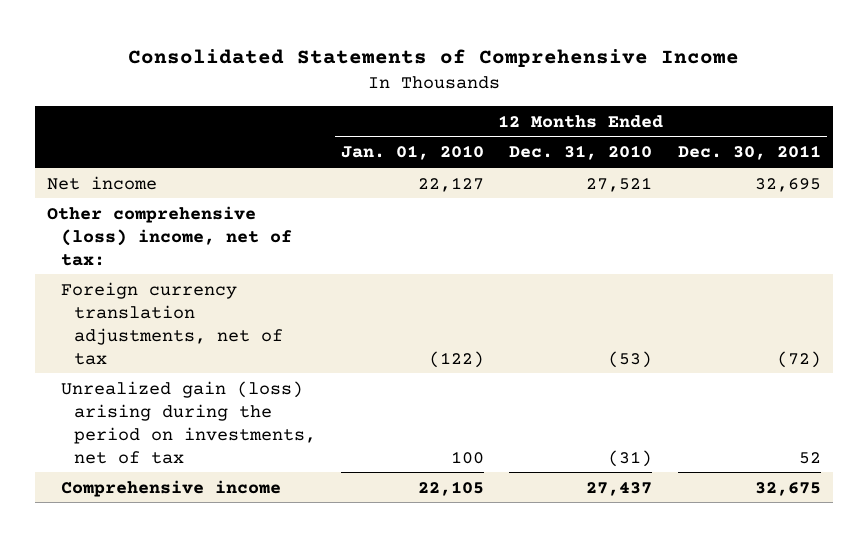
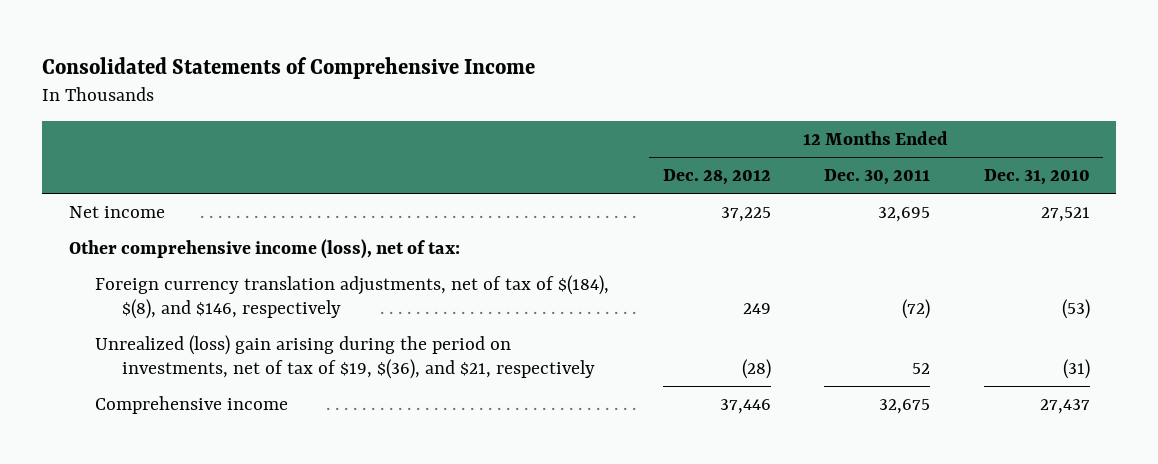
- | 12 Months Ended Jan. 01, 2010 | 12 Months Ended Dec. 31, 2010 | 12 Months Ended Dec. 30, 2011
+ | 12 Months Ended Dec. 28, 2012 | 12 Months Ended Dec. 30, 2011 | 12 Months Ended Dec. 31, 2010
- Other comprehensive (loss) income, net of tax:
- Foreign currency translation adjustments, net of tax | (122) | (53) | (72)
- Unrealized gain (loss) arising during the period on investments, net of tax | 100 | (31) | 52
+ Other comprehensive income (loss), net of tax:
+ Foreign currency translation adjustments, net of tax of $(184), $(8), and $146, respectively | 249 | (72) | (53)
+ Unrealized (loss) gain arising during the period on investments, net of tax of $19, $(36), and $21, respectively | (28) | 52 | (31)

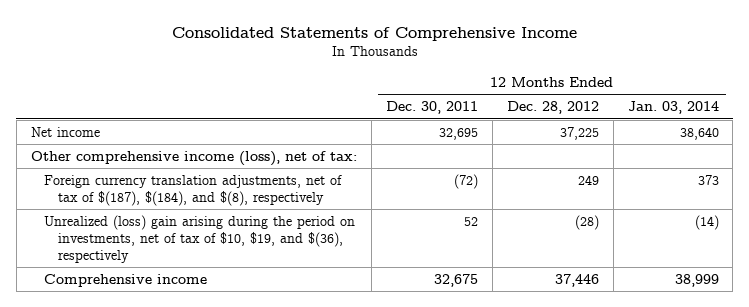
- | 12 Months Ended Dec. 28, 2012 | 12 Months Ended Dec. 30, 2011 | 12 Months Ended Dec. 31, 2010
+ | 12 Months Ended Dec. 30, 2011 | 12 Months Ended Dec. 28, 2012 | 12 Months Ended Jan. 03, 2014
- Foreign currency translation adjustments, net of tax of $(184), $(8), and $146, respectively | 249 | (72) | (53)
- Unrealized (loss) gain arising during the period on investments, net of tax of $19, $(36), and $21, respectively | (28) | 52 | (31)
+ Foreign currency translation adjustments, net of tax of $(187), $(184), and $(8), respectively | (72) | 249 | 373
+ Unrealized (loss) gain arising during the period on investments, net of tax of $10, $19, and $(36), respectively | 52 | (28) | (14)

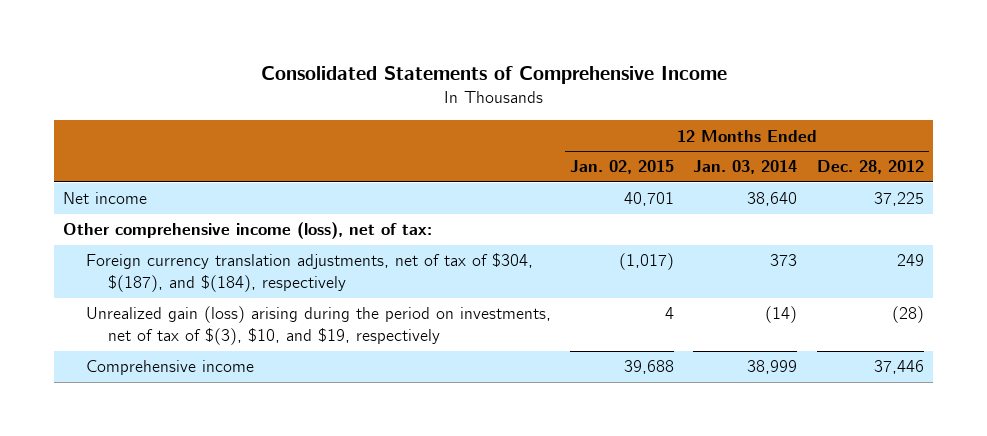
- | 12 Months Ended Dec. 30, 2011 | 12 Months Ended Dec. 28, 2012 | 12 Months Ended Jan. 03, 2014
+ | 12 Months Ended Jan. 02, 2015 | 12 Months Ended Jan. 03, 2014 | 12 Months Ended Dec. 28, 2012
- Foreign currency translation adjustments, net of tax of $(187), $(184), and $(8), respectively | (72) | 249 | 373
- Unrealized (loss) gain arising during the period on investments, net of tax of $10, $19, and $(36), respectively | 52 | (28) | (14)
+ Foreign currency translation adjustments, net of tax of $304, $(187), and $(184), respectively | (1,017) | 373 | 249
+ Unrealized gain (loss) arising during the period on investments, net of tax of $(3), $10, and $19, respectively | 4 | (14) | (28)

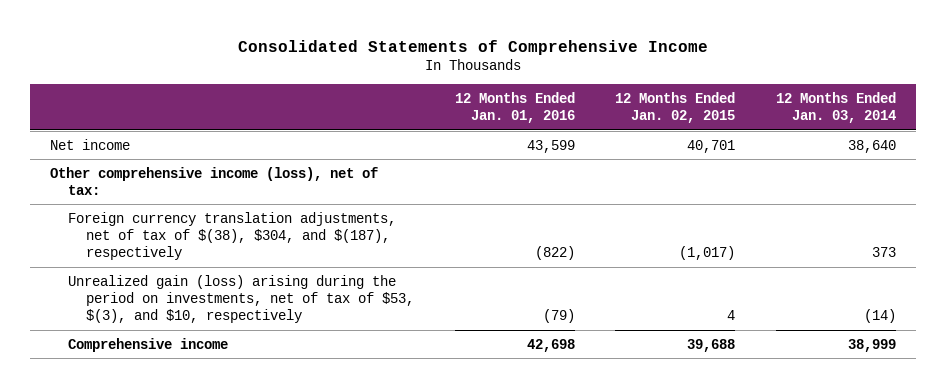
- | 12 Months Ended Jan. 02, 2015 | 12 Months Ended Jan. 03, 2014 | 12 Months Ended Dec. 28, 2012
+ | 12 Months Ended Jan. 01, 2016 | 12 Months Ended Jan. 02, 2015 | 12 Months Ended Jan. 03, 2014
- Foreign currency translation adjustments, net of tax of $304, $(187), and $(184), respectively | (1,017) | 373 | 249
- Unrealized gain (loss) arising during the period on investments, net of tax of $(3), $10, and $19, respectively | 4 | (14) | (28)
+ Foreign currency translation adjustments, net of tax of $(38), $304, and $(187), respectively | (822) | (1,017) | 373
+ Unrealized gain (loss) arising during the period on investments, net of tax of $53, $(3), and $10, respectively | (79) | 4 | (14)

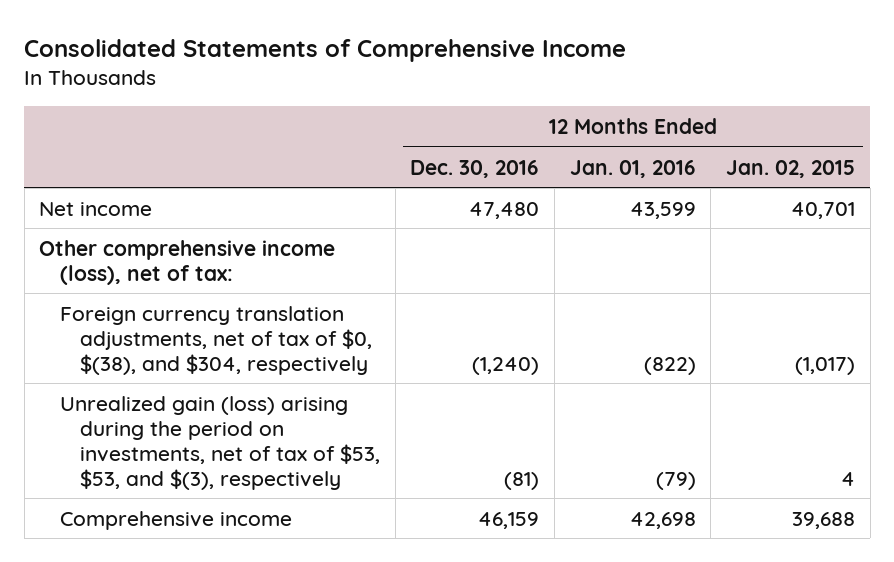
- | 12 Months Ended Jan. 01, 2016 | 12 Months Ended Jan. 02, 2015 | 12 Months Ended Jan. 03, 2014
+ | 12 Months Ended Dec. 30, 2016 | 12 Months Ended Jan. 01, 2016 | 12 Months Ended Jan. 02, 2015
- Foreign currency translation adjustments, net of tax of $(38), $304, and $(187), respectively | (822) | (1,017) | 373
- Unrealized gain (loss) arising during the period on investments, net of tax of $53, $(3), and $10, respectively | (79) | 4 | (14)
+ Foreign currency translation adjustments, net of tax of $0, $(38), and $304, respectively | (1,240) | (822) | (1,017)
+ Unrealized gain (loss) arising during the period on investments, net of tax of $53, $53, and $(3), respectively | (81) | (79) | 4

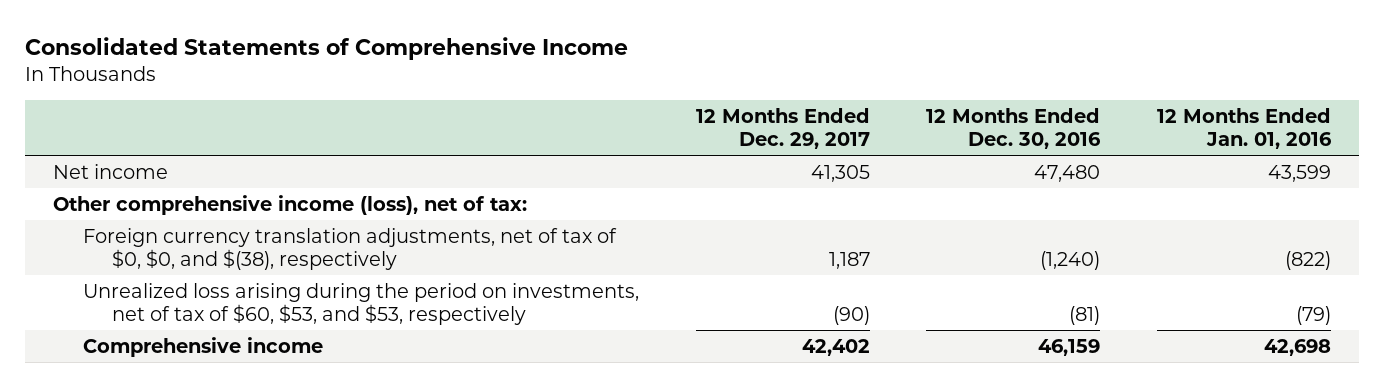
- | 12 Months Ended Dec. 30, 2016 | 12 Months Ended Jan. 01, 2016 | 12 Months Ended Jan. 02, 2015
+ | 12 Months Ended Dec. 29, 2017 | 12 Months Ended Dec. 30, 2016 | 12 Months Ended Jan. 01, 2016
- Foreign currency translation adjustments, net of tax of $0, $(38), and $304, respectively | (1,240) | (822) | (1,017)
- Unrealized gain (loss) arising during the period on investments, net of tax of $53, $53, and $(3), respectively | (81) | (79) | 4
+ Foreign currency translation adjustments, net of tax of $0, $0, and $(38), respectively | 1,187 | (1,240) | (822)
+ Unrealized loss arising during the period on investments, net of tax of $60, $53, and $53, respectively | (90) | (81) | (79)

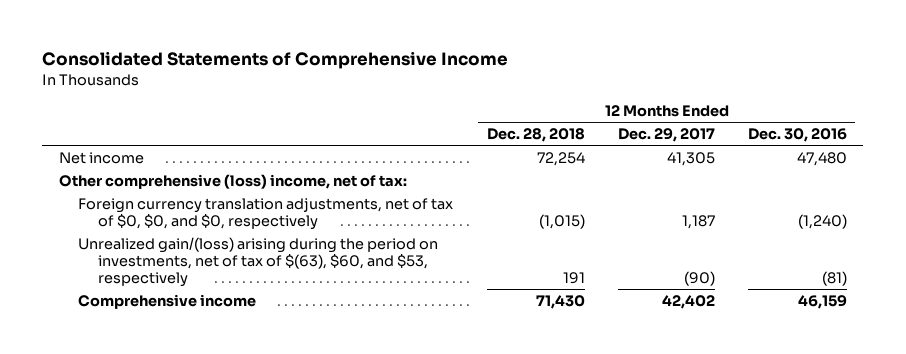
- | 12 Months Ended Dec. 29, 2017 | 12 Months Ended Dec. 30, 2016 | 12 Months Ended Jan. 01, 2016
+ | 12 Months Ended Dec. 28, 2018 | 12 Months Ended Dec. 29, 2017 | 12 Months Ended Dec. 30, 2016
- Other comprehensive income (loss), net of tax:
- Foreign currency translation adjustments, net of tax of $0, $0, and $(38), respectively | 1,187 | (1,240) | (822)
- Unrealized loss arising during the period on investments, net of tax of $60, $53, and $53, respectively | (90) | (81) | (79)
+ Other comprehensive (loss) income, net of tax:
+ Foreign currency translation adjustments, net of tax of $0, $0, and $0, respectively | (1,015) | 1,187 | (1,240)
+ Unrealized gain/(loss) arising during the period on investments, net of tax of $(63), $60, and $53, respectively | 191 | (90) | (81)

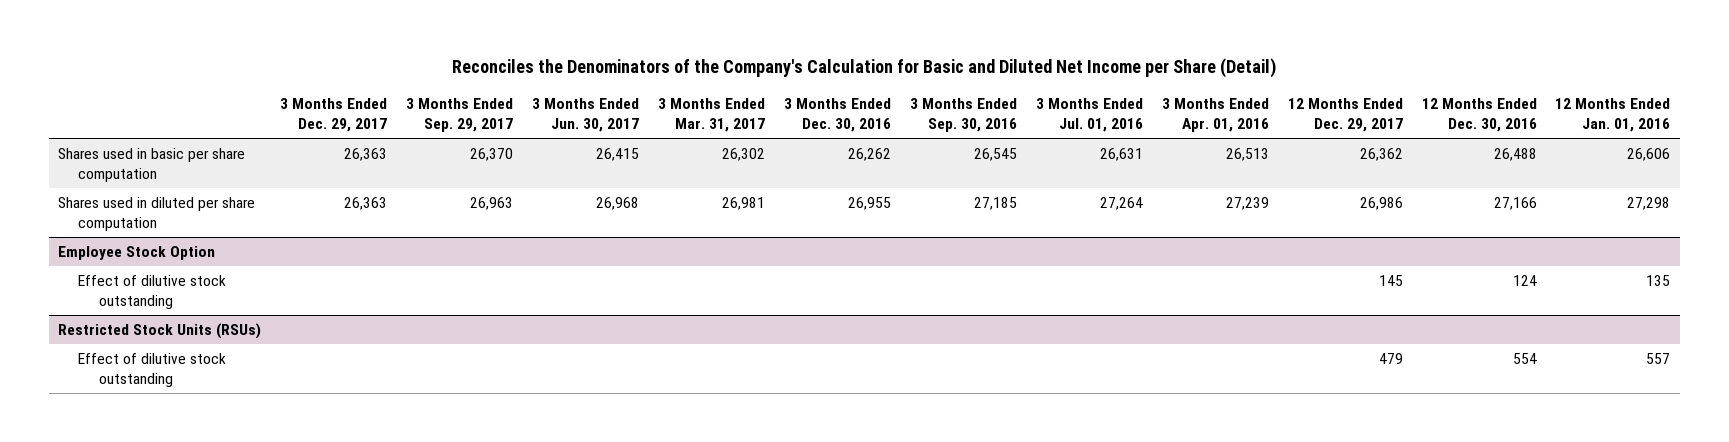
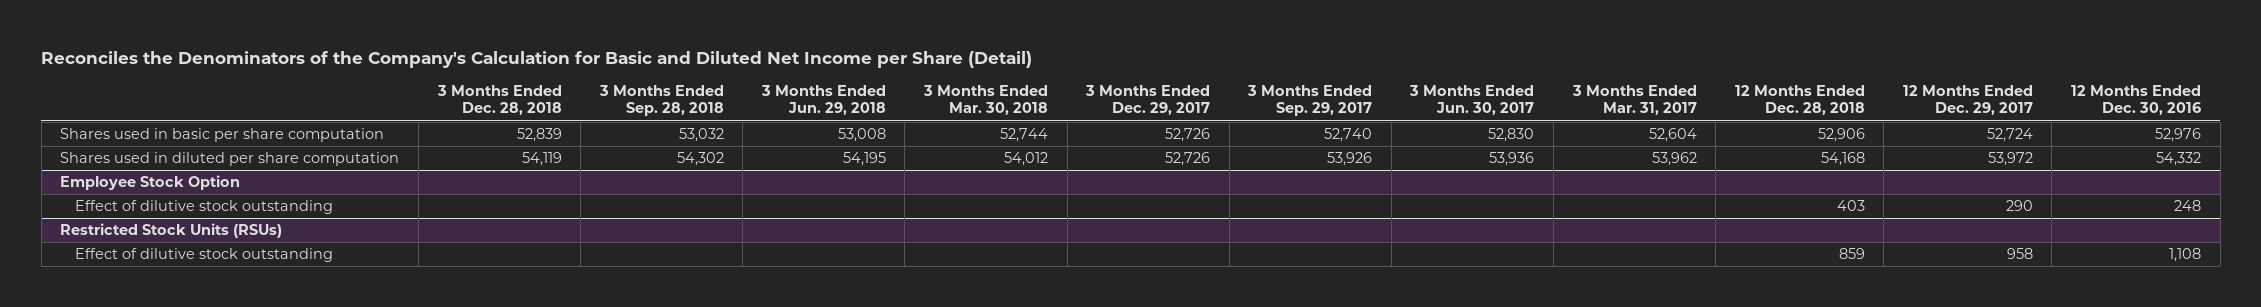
- | 3 Months Ended Dec. 29, 2017 | 3 Months Ended Sep. 29, 2017 | 3 Months Ended Jun. 30, 2017 | 3 Months Ended Mar. 31, 2017 | 3 Months Ended Dec. 30, 2016 | 3 Months Ended Sep. 30, 2016 | 3 Months Ended Jul. 01, 2016 | 3 Months Ended Apr. 01, 2016 | 12 Months Ended Dec. 29, 2017 | 12 Months Ended Dec. 30, 2016 | 12 Months Ended Jan. 01, 2016
+ | 3 Months Ended Dec. 28, 2018 | 3 Months Ended Sep. 28, 2018 | 3 Months Ended Jun. 29, 2018 | 3 Months Ended Mar. 30, 2018 | 3 Months Ended Dec. 29, 2017 | 3 Months Ended Sep. 29, 2017 | 3 Months Ended Jun. 30, 2017 | 3 Months Ended Mar. 31, 2017 | 12 Months Ended Dec. 28, 2018 | 12 Months Ended Dec. 29, 2017 | 12 Months Ended Dec. 30, 2016
- Shares used in basic per share computation | 26,363 | 26,370 | 26,415 | 26,302 | 26,262 | 26,545 | 26,631 | 26,513 | 26,362 | 26,488 | 26,606
- Shares used in diluted per share computation | 26,363 | 26,963 | 26,968 | 26,981 | 26,955 | 27,185 | 27,264 | 27,239 | 26,986 | 27,166 | 27,298
+ Shares used in basic per share computation | 52,839 | 53,032 | 53,008 | 52,744 | 52,726 | 52,740 | 52,830 | 52,604 | 52,906 | 52,724 | 52,976
+ Shares used in diluted per share computation | 54,119 | 54,302 | 54,195 | 54,012 | 52,726 | 53,926 | 53,936 | 53,962 | 54,168 | 53,972 | 54,332
@ Employee Stock Option
- Effect of dilutive stock outstanding | | | | | | | | | 145 | 124 | 135
+ Effect of dilutive stock outstanding | | | | | | | | | 403 | 290 | 248
@ Restricted Stock Units (RSUs)
- Effect of dilutive stock outstanding | | | | | | | | | 479 | 554 | 557
+ Effect of dilutive stock outstanding | | | | | | | | | 859 | 958 | 1,108

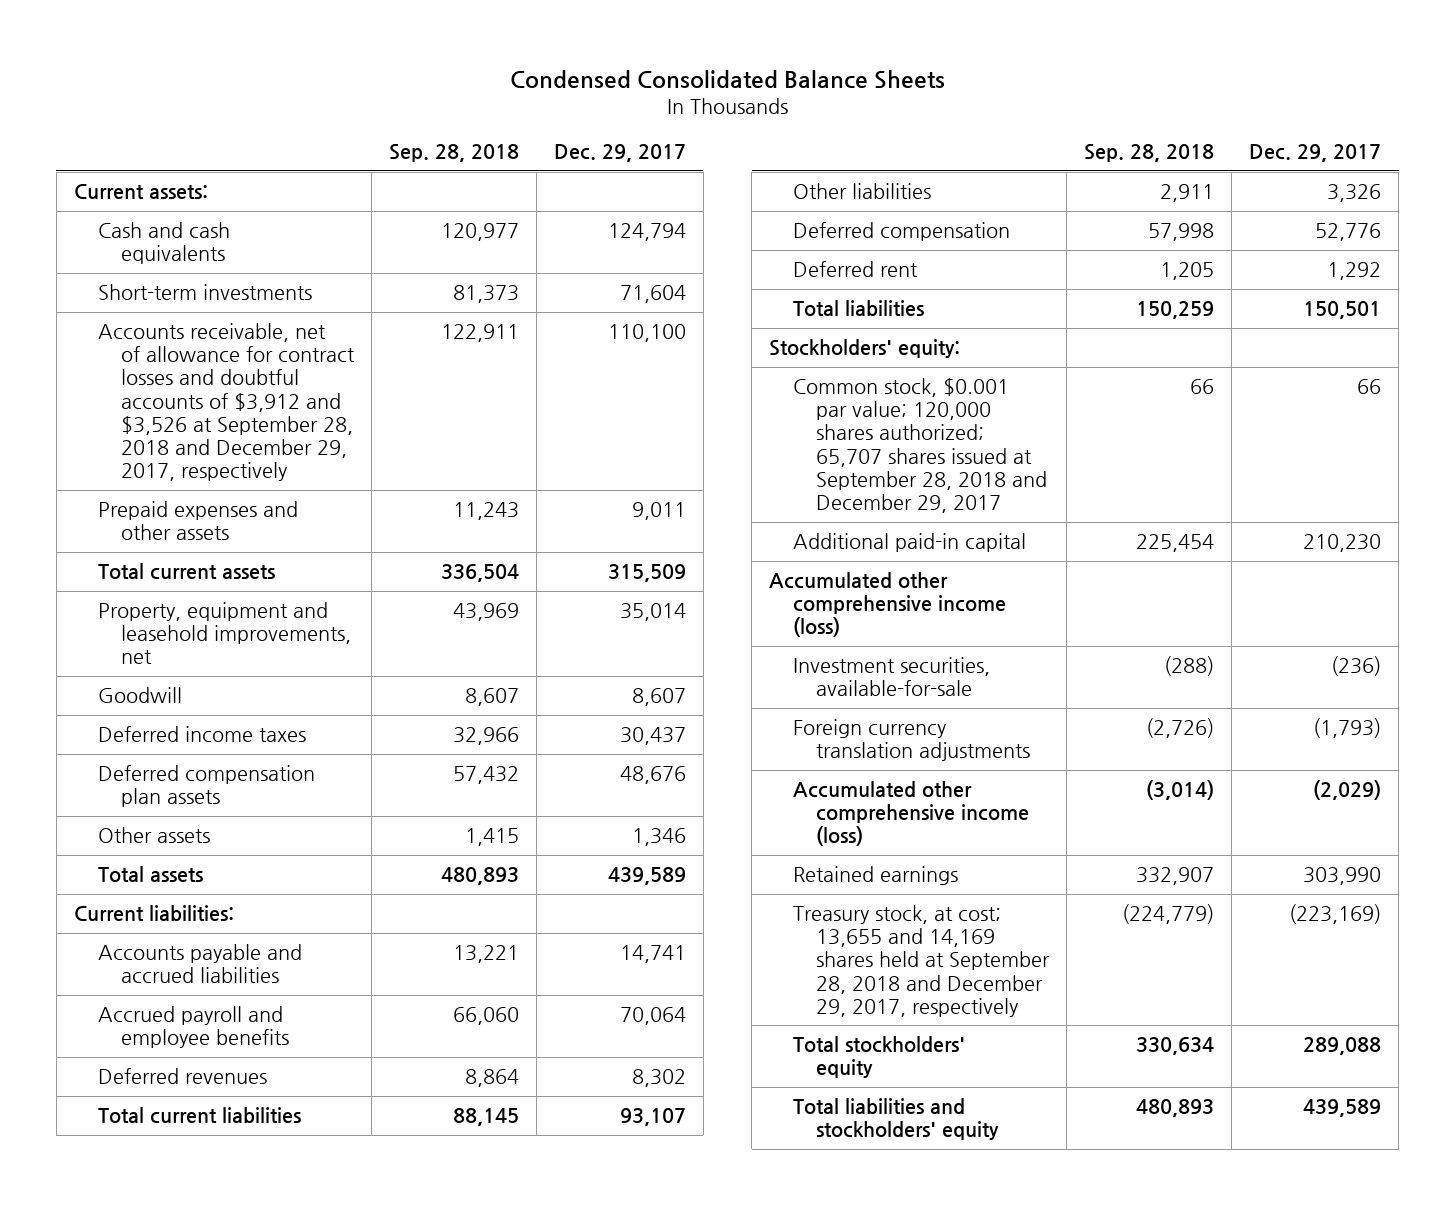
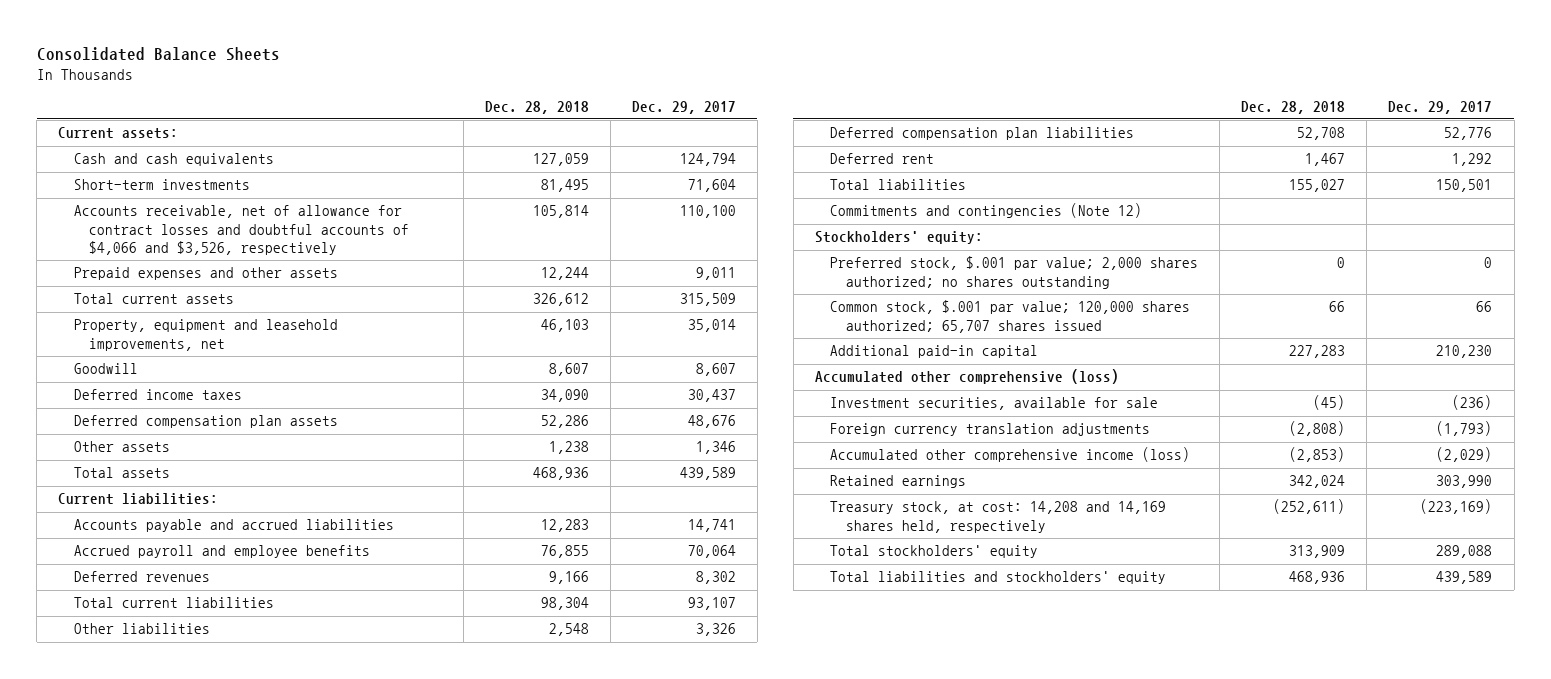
- Condensed Consolidated Balance Sheets
+ Consolidated Balance Sheets
- | Sep. 28, 2018 | Dec. 29, 2017
+ | Dec. 28, 2018 | Dec. 29, 2017
- Accounts receivable, net of allowance for contract losses and doubtful accounts of $3,912 and $3,526 at September 28, 2018 and December 29, 2017, respectively | 122,911 | 110,100
+ Accounts receivable, net of allowance for contract losses and doubtful accounts of $4,066 and $3,526, respectively | 105,814 | 110,100
- Deferred compensation | 57,998 | 52,776
+ Deferred compensation plan liabilities | 52,708 | 52,776
+ Commitments and contingencies (Note 12)
- Common stock, $0.001 par value; 120,000 shares authorized; 65,707 shares issued at September 28, 2018 and December 29, 2017 | 66 | 66
+ Preferred stock, $.001 par value; 2,000 shares authorized; no shares outstanding | 0 | 0
+ Common stock, $.001 par value; 120,000 shares authorized; 65,707 shares issued | 66 | 66
- Accumulated other comprehensive income (loss)
- Investment securities, available-for-sale | (288) | (236)
+ Accumulated other comprehensive (loss)
+ Investment securities, available for sale | (45) | (236)
- Treasury stock, at cost; 13,655 and 14,169 shares held at September 28, 2018 and December 29, 2017, respectively | (224,779) | (223,169)
+ Treasury stock, at cost: 14,208 and 14,169 shares held, respectively | (252,611) | (223,169)

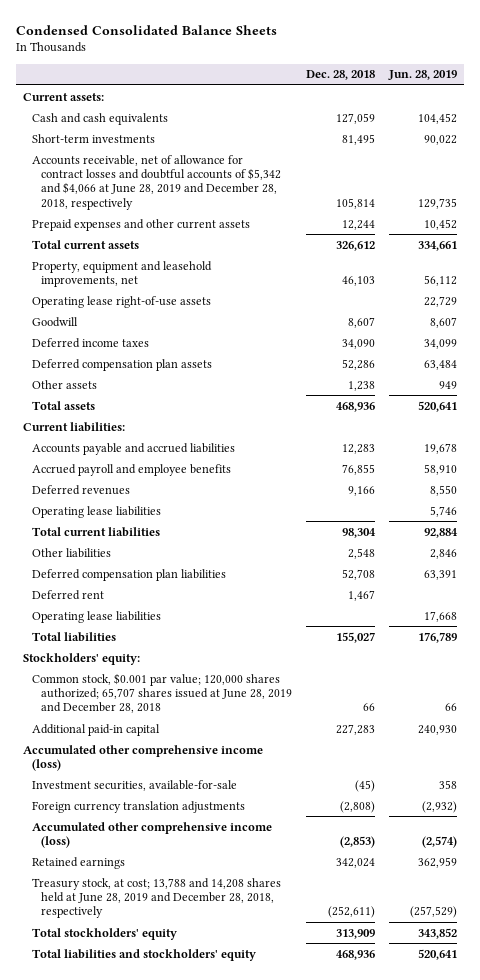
- Consolidated Balance Sheets
+ Condensed Consolidated Balance Sheets
- | Dec. 28, 2018 | Dec. 29, 2017
+ | Dec. 28, 2018 | Jun. 28, 2019
- Accounts receivable, net of allowance for contract losses and doubtful accounts of $4,066 and $3,526, respectively | 105,814 | 110,100
- Prepaid expenses and other assets | 12,244 | 9,011
+ Accounts receivable, net of allowance for contract losses and doubtful accounts of $5,342 and $4,066 at June 28, 2019 and December 28, 2018, respectively | 105,814 | 129,735
+ Prepaid expenses and other current assets | 12,244 | 10,452
+ Operating lease right-of-use assets | | 22,729
+ Operating lease liabilities | | 5,746
+ Operating lease liabilities | | 17,668
- Commitments and contingencies (Note 12)
- Preferred stock, $.001 par value; 2,000 shares authorized; no shares outstanding | 0 | 0
- Common stock, $.001 par value; 120,000 shares authorized; 65,707 shares issued | 66 | 66
+ Common stock, $0.001 par value; 120,000 shares authorized; 65,707 shares issued at June 28, 2019 and December 28, 2018 | 66 | 66
- Accumulated other comprehensive (loss)
- Investment securities, available for sale | (45) | (236)
+ Accumulated other comprehensive income (loss)
+ Investment securities, available-for-sale | (45) | 358
- Treasury stock, at cost: 14,208 and 14,169 shares held, respectively | (252,611) | (223,169)
+ Treasury stock, at cost; 13,788 and 14,208 shares held at June 28, 2019 and December 28, 2018, respectively | (252,611) | (257,529)

